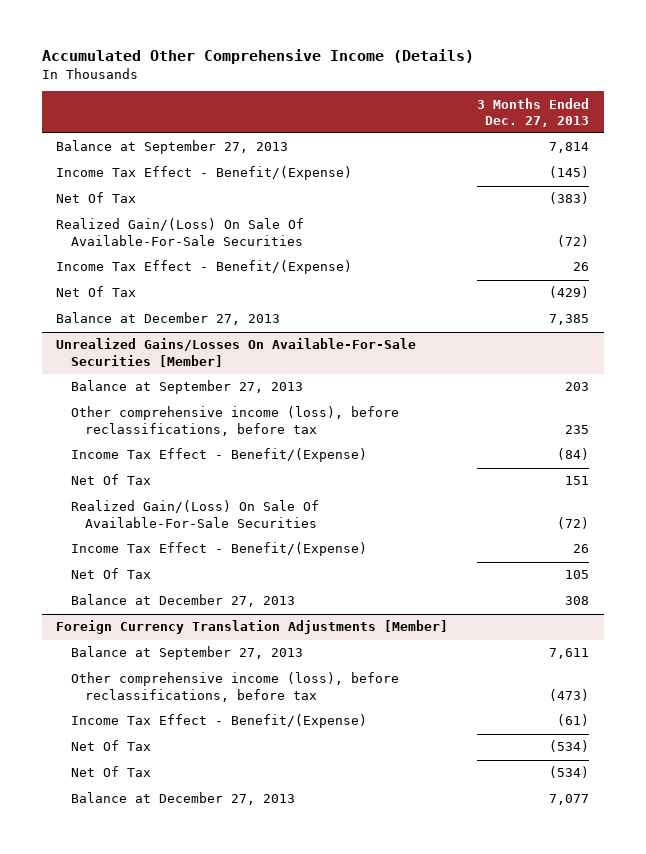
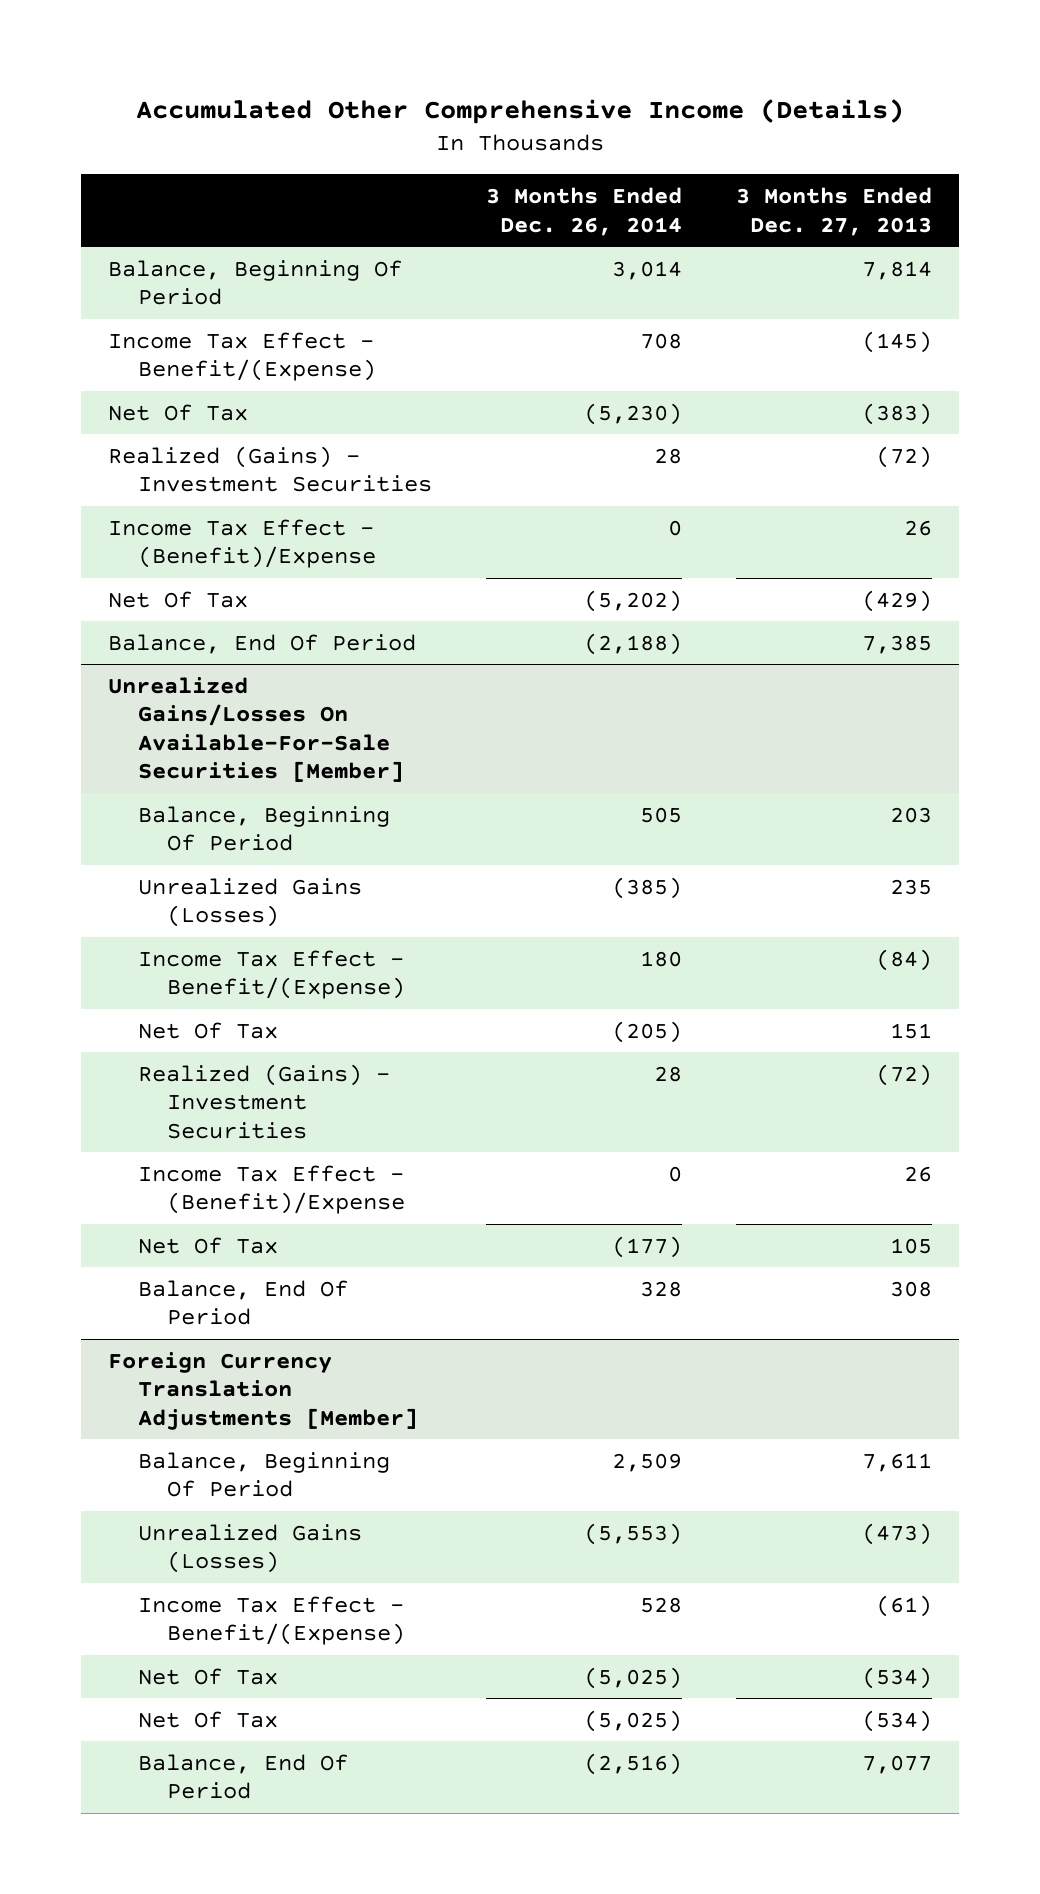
- | 3 Months Ended Dec. 27, 2013
+ | 3 Months Ended Dec. 26, 2014 | 3 Months Ended Dec. 27, 2013
- Balance at September 27, 2013 | 7,814
+ Balance, Beginning Of Period | 3,014 | 7,814
- Realized Gain/(Loss) On Sale Of Available-For-Sale Securities | (72)
- Income Tax Effect - Benefit/(Expense) | 26
+ Realized (Gains) - Investment Securities | 28 | (72)
+ Income Tax Effect - (Benefit)/Expense | 0 | 26
- Balance at December 27, 2013 | 7,385
+ Balance, End Of Period | (2,188) | 7,385
@ Unrealized Gains/Losses On Available-For-Sale Securities [Member]
- Balance at September 27, 2013 | 203
- Other comprehensive income (loss), before reclassifications, before tax | 235
+ Balance, Beginning Of Period | 505 | 203
+ Unrealized Gains (Losses) | (385) | 235
- Realized Gain/(Loss) On Sale Of Available-For-Sale Securities | (72)
- Income Tax Effect - Benefit/(Expense) | 26
+ Realized (Gains) - Investment Securities | 28 | (72)
+ Income Tax Effect - (Benefit)/Expense | 0 | 26
- Balance at December 27, 2013 | 308
+ Balance, End Of Period | 328 | 308
@ Foreign Currency Translation Adjustments [Member]
- Balance at September 27, 2013 | 7,611
- Other comprehensive income (loss), before reclassifications, before tax | (473)
+ Balance, Beginning Of Period | 2,509 | 7,611
+ Unrealized Gains (Losses) | (5,553) | (473)
- Balance at December 27, 2013 | 7,077
+ Balance, End Of Period | (2,516) | 7,077

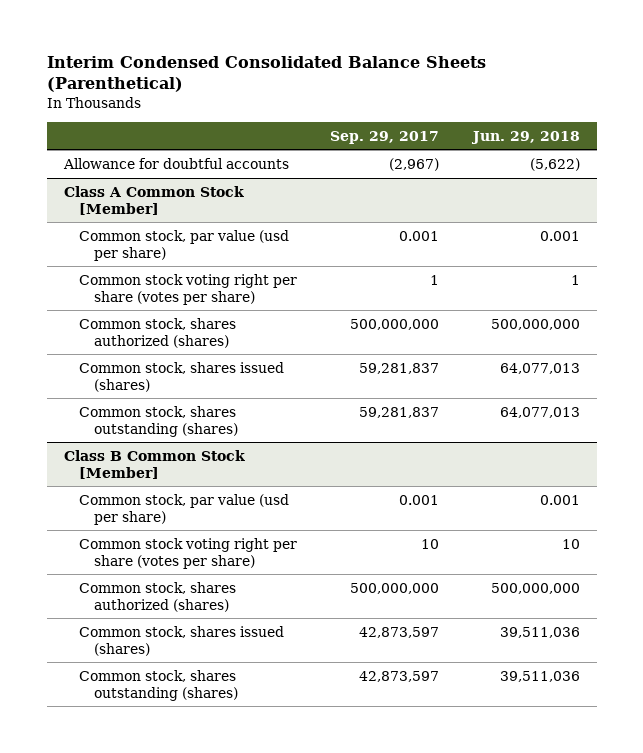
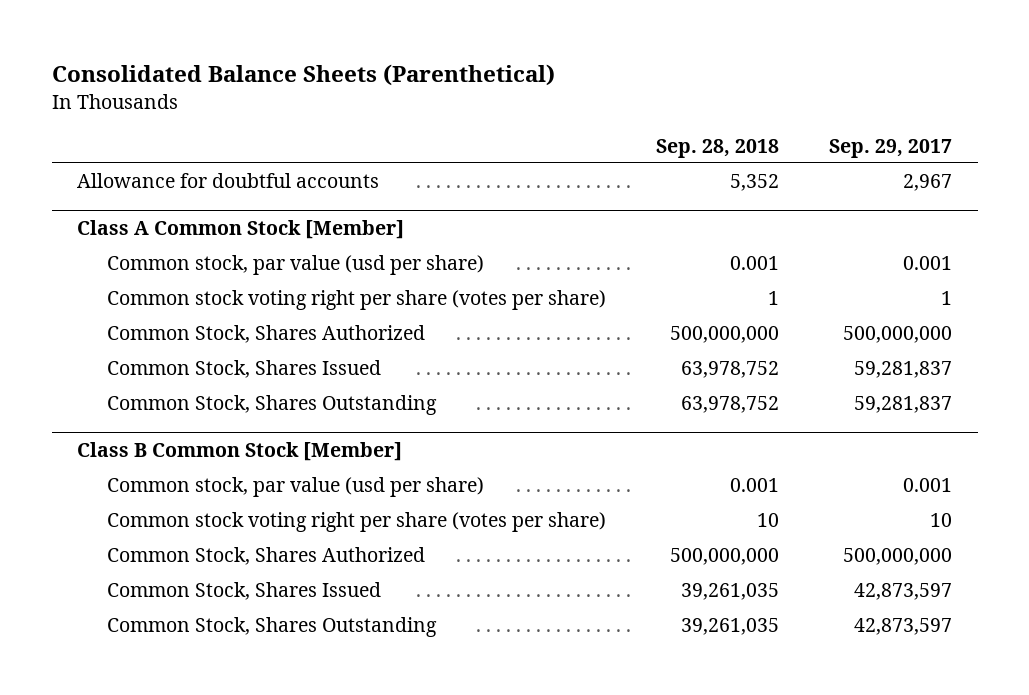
- Interim Condensed Consolidated Balance Sheets (Parenthetical)
+ Consolidated Balance Sheets (Parenthetical)
- | Sep. 29, 2017 | Jun. 29, 2018
+ | Sep. 28, 2018 | Sep. 29, 2017
- Allowance for doubtful accounts | (2,967) | (5,622)
+ Allowance for doubtful accounts | 5,352 | 2,967
@ Class A Common Stock [Member]
- Common stock, shares authorized (shares) | 500,000,000 | 500,000,000
- Common stock, shares issued (shares) | 59,281,837 | 64,077,013
- Common stock, shares outstanding (shares) | 59,281,837 | 64,077,013
+ Common Stock, Shares Authorized | 500,000,000 | 500,000,000
+ Common Stock, Shares Issued | 63,978,752 | 59,281,837
+ Common Stock, Shares Outstanding | 63,978,752 | 59,281,837
@ Class B Common Stock [Member]
- Common stock, shares authorized (shares) | 500,000,000 | 500,000,000
- Common stock, shares issued (shares) | 42,873,597 | 39,511,036
- Common stock, shares outstanding (shares) | 42,873,597 | 39,511,036
+ Common Stock, Shares Authorized | 500,000,000 | 500,000,000
+ Common Stock, Shares Issued | 39,261,035 | 42,873,597
+ Common Stock, Shares Outstanding | 39,261,035 | 42,873,597

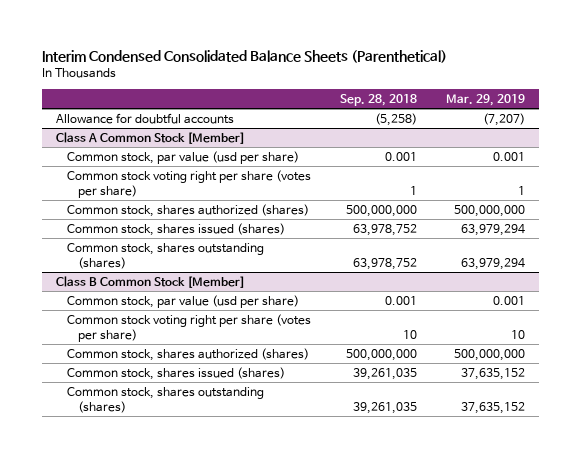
- Consolidated Balance Sheets (Parenthetical)
+ Interim Condensed Consolidated Balance Sheets (Parenthetical)
- | Sep. 28, 2018 | Sep. 29, 2017
+ | Sep. 28, 2018 | Mar. 29, 2019
- Allowance for doubtful accounts | 5,352 | 2,967
+ Allowance for doubtful accounts | (5,258) | (7,207)
@ Class A Common Stock [Member]
- Common Stock, Shares Authorized | 500,000,000 | 500,000,000
- Common Stock, Shares Issued | 63,978,752 | 59,281,837
- Common Stock, Shares Outstanding | 63,978,752 | 59,281,837
+ Common stock, shares authorized (shares) | 500,000,000 | 500,000,000
+ Common stock, shares issued (shares) | 63,978,752 | 63,979,294
+ Common stock, shares outstanding (shares) | 63,978,752 | 63,979,294
@ Class B Common Stock [Member]
- Common Stock, Shares Authorized | 500,000,000 | 500,000,000
- Common Stock, Shares Issued | 39,261,035 | 42,873,597
- Common Stock, Shares Outstanding | 39,261,035 | 42,873,597
+ Common stock, shares authorized (shares) | 500,000,000 | 500,000,000
+ Common stock, shares issued (shares) | 39,261,035 | 37,635,152
+ Common stock, shares outstanding (shares) | 39,261,035 | 37,635,152

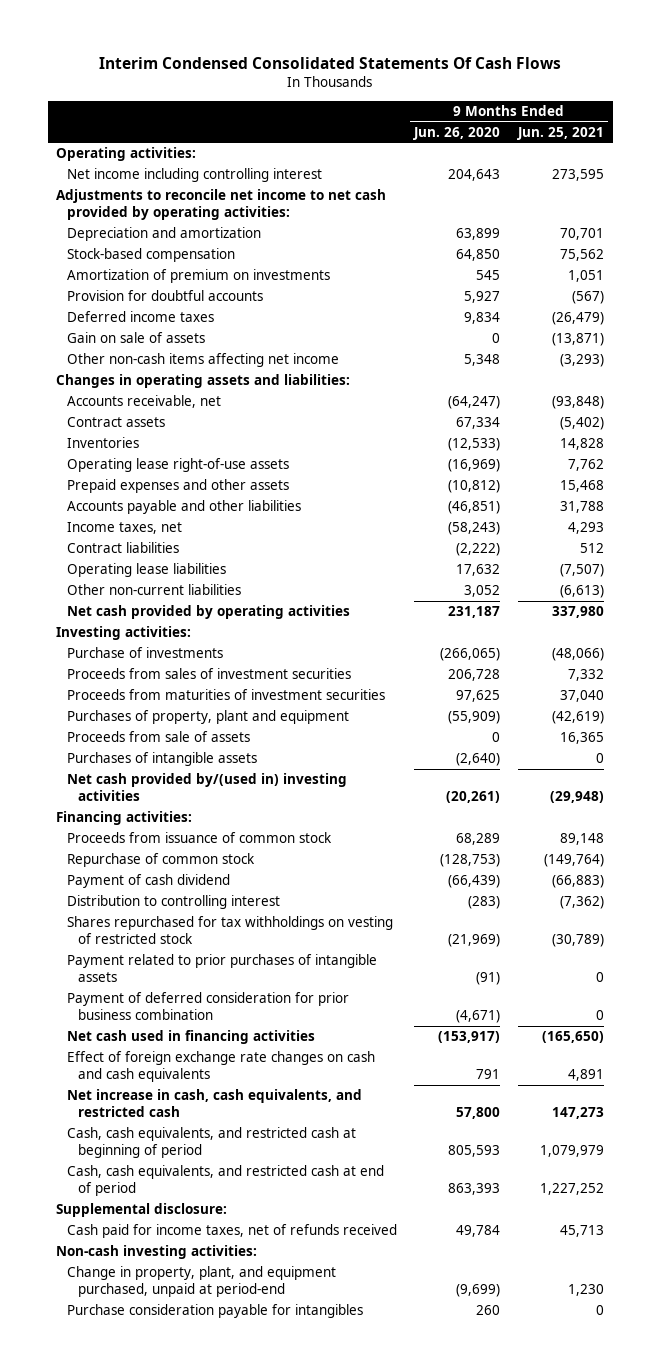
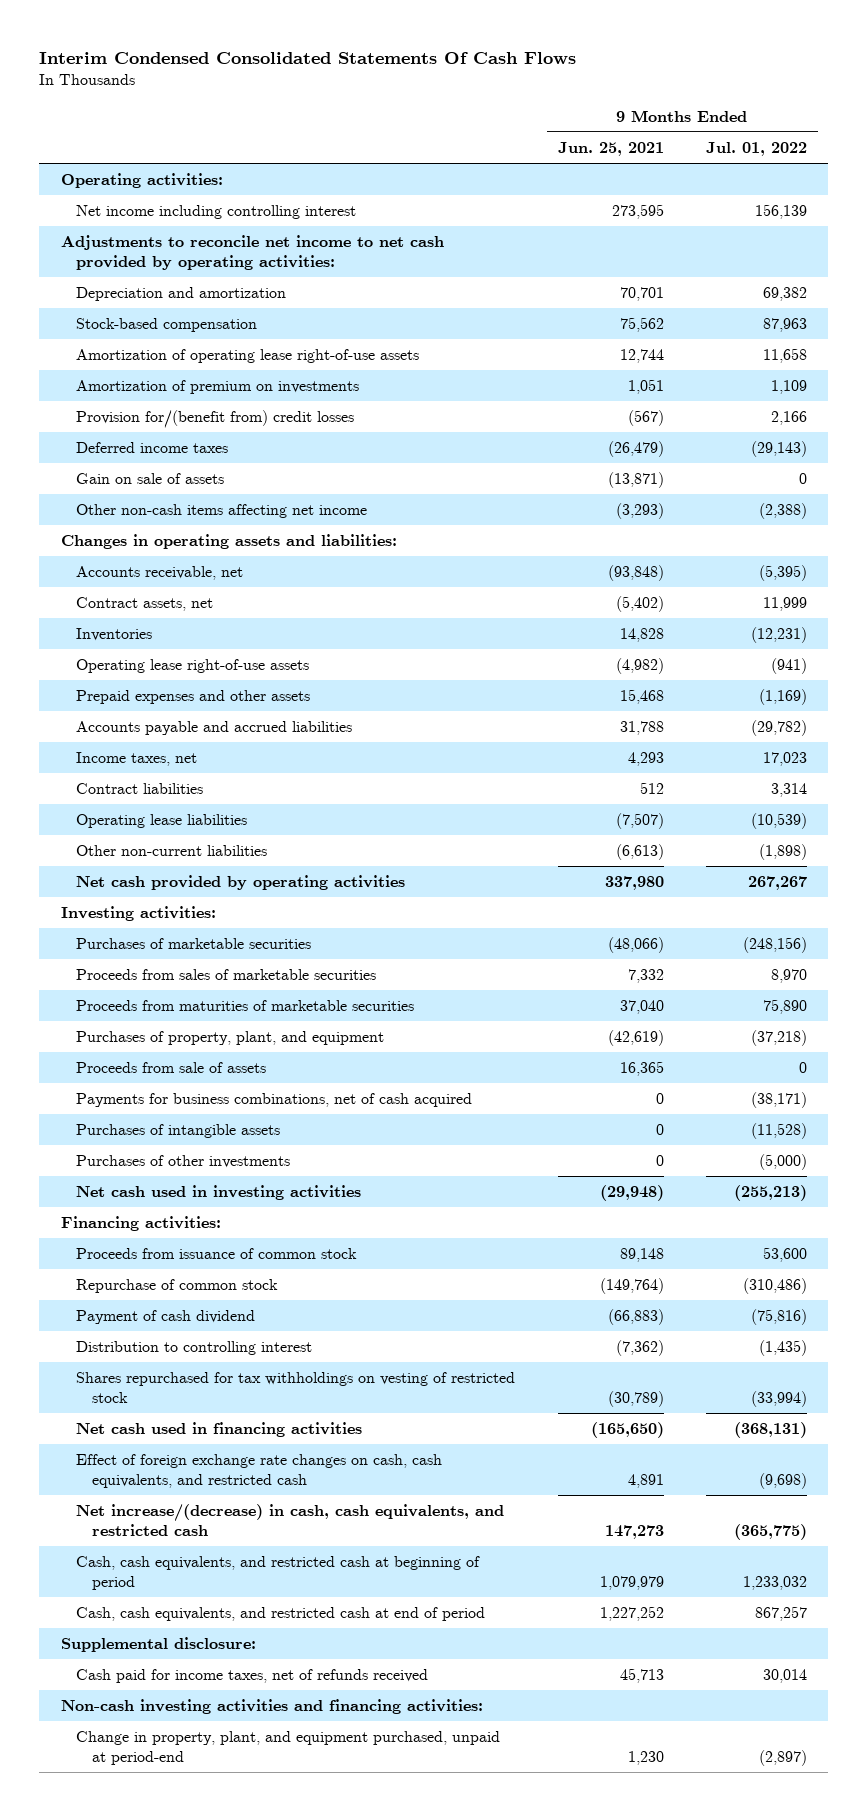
- | 9 Months Ended Jun. 26, 2020 | 9 Months Ended Jun. 25, 2021
+ | 9 Months Ended Jun. 25, 2021 | 9 Months Ended Jul. 01, 2022
+ Amortization of operating lease right-of-use assets | 12,744 | 11,658
- Provision for doubtful accounts | 5,927 | (567)
+ Provision for/(benefit from) credit losses | (567) | 2,166
- Contract assets | 67,334 | (5,402)
+ Contract assets, net | (5,402) | 11,999
- Operating lease right-of-use assets | (16,969) | 7,762
+ Operating lease right-of-use assets | (4,982) | (941)
- Accounts payable and other liabilities | (46,851) | 31,788
+ Accounts payable and accrued liabilities | 31,788 | (29,782)
- Purchase of investments | (266,065) | (48,066)
- Proceeds from sales of investment securities | 206,728 | 7,332
- Proceeds from maturities of investment securities | 97,625 | 37,040
- Purchases of property, plant and equipment | (55,909) | (42,619)
+ Purchases of marketable securities | (48,066) | (248,156)
+ Proceeds from sales of marketable securities | 7,332 | 8,970
+ Proceeds from maturities of marketable securities | 37,040 | 75,890
+ Purchases of property, plant, and equipment | (42,619) | (37,218)
+ Payments for business combinations, net of cash acquired | 0 | (38,171)
- Net cash provided by/(used in) investing activities | (20,261) | (29,948)
+ Purchases of other investments | 0 | (5,000)
+ Net cash used in investing activities | (29,948) | (255,213)
- Payment related to prior purchases of intangible assets | (91) | 0
- Payment of deferred consideration for prior business combination | (4,671) | 0
- Effect of foreign exchange rate changes on cash and cash equivalents | 791 | 4,891
- Net increase in cash, cash equivalents, and restricted cash | 57,800 | 147,273
+ Effect of foreign exchange rate changes on cash, cash equivalents, and restricted cash | 4,891 | (9,698)
+ Net increase/(decrease) in cash, cash equivalents, and restricted cash | 147,273 | (365,775)
- Non-cash investing activities:
+ Non-cash investing activities and financing activities:
- Purchase consideration payable for intangibles | 260 | 0

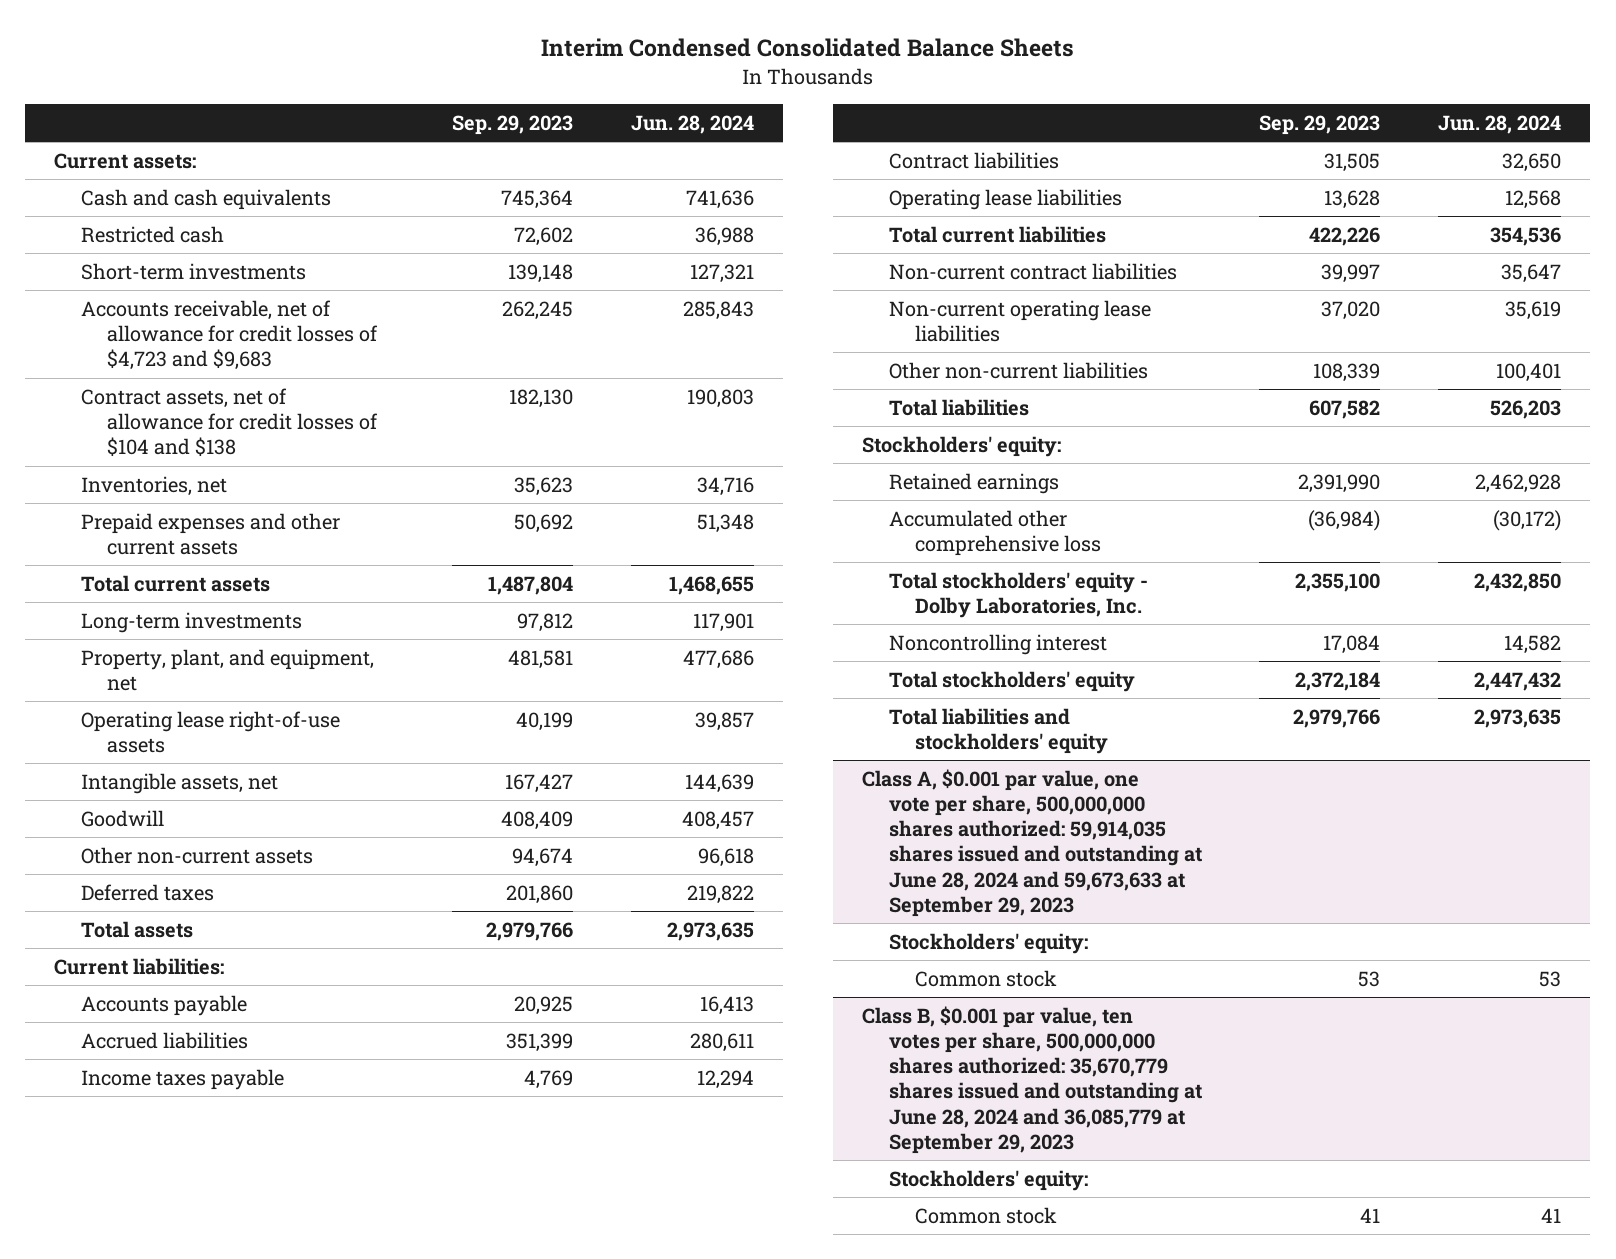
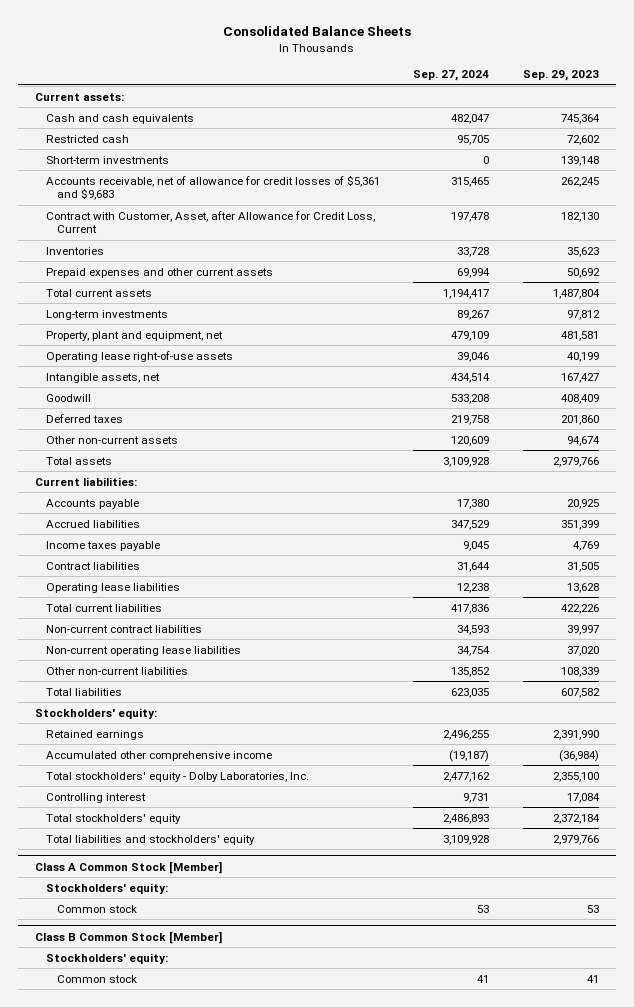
- Interim Condensed Consolidated Balance Sheets
+ Consolidated Balance Sheets
- | Sep. 29, 2023 | Jun. 28, 2024
+ | Sep. 27, 2024 | Sep. 29, 2023
- Accounts receivable, net of allowance for credit losses of $4,723 and $9,683 | 262,245 | 285,843
- Contract assets, net of allowance for credit losses of $104 and $138 | 182,130 | 190,803
- Inventories, net | 35,623 | 34,716
+ Accounts receivable, net of allowance for credit losses of $5,361 and $9,683 | 315,465 | 262,245
+ Contract with Customer, Asset, after Allowance for Credit Loss, Current | 197,478 | 182,130
+ Inventories | 33,728 | 35,623
- Property, plant, and equipment, net | 481,581 | 477,686
+ Property, plant and equipment, net | 479,109 | 481,581
moved down: Other non-current assets | 120,609 | 94,674
- Accumulated other comprehensive loss | (36,984) | (30,172)
+ Accumulated other comprehensive income | (19,187) | (36,984)
- Noncontrolling interest | 17,084 | 14,582
+ Controlling interest | 9,731 | 17,084
- Class A, $0.001 par value, one vote per share, 500,000,000 shares authorized: 59,914,035 shares issued and outstanding at June 28, 2024 and 59,673,633 at September 29, 2023
+ Class A Common Stock [Member]
- Class B, $0.001 par value, ten votes per share, 500,000,000 shares authorized: 35,670,779 shares issued and outstanding at June 28, 2024 and 36,085,779 at September 29, 2023
+ Class B Common Stock [Member]

